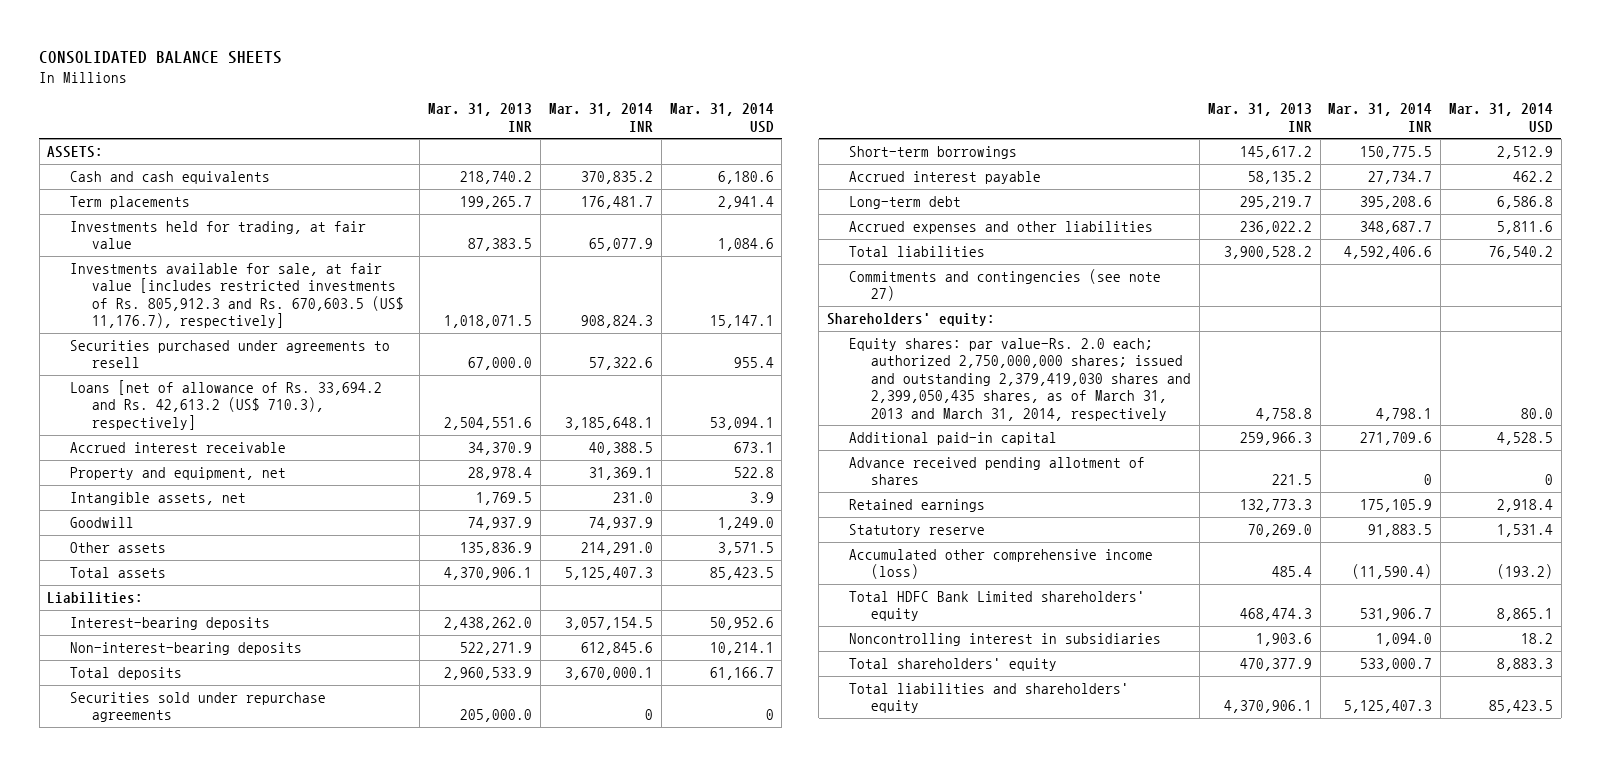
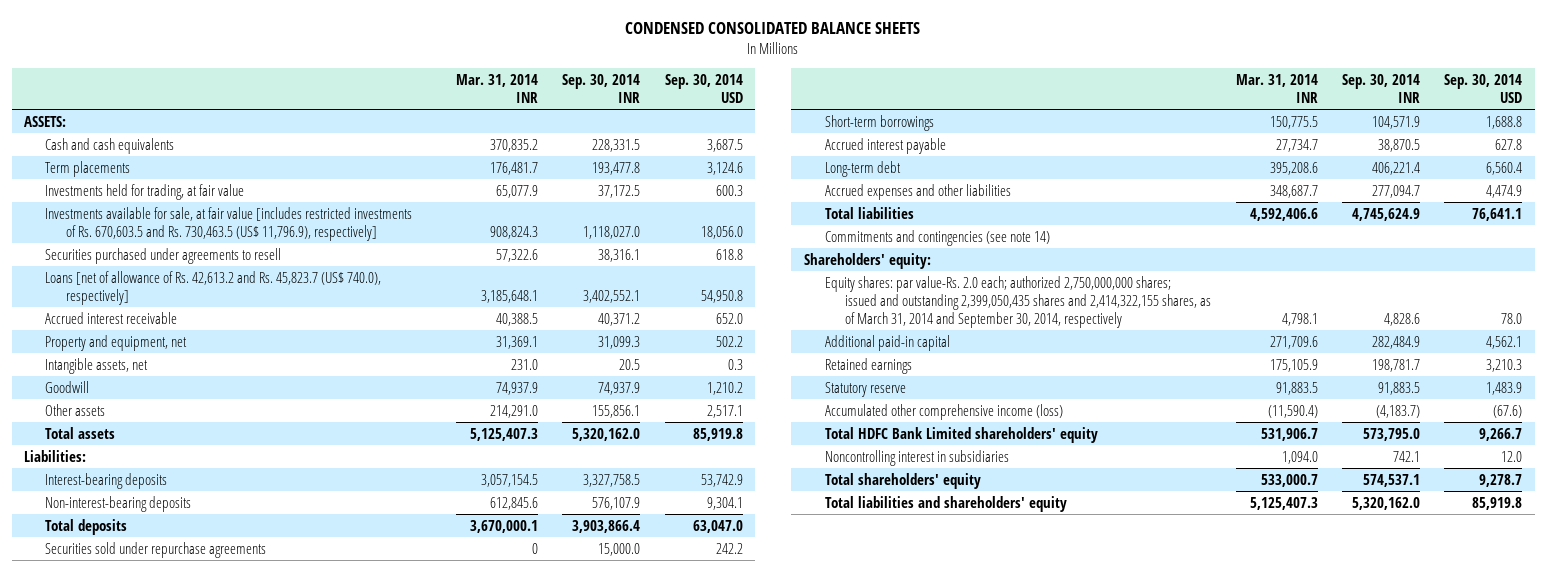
- CONSOLIDATED BALANCE SHEETS
+ CONDENSED CONSOLIDATED BALANCE SHEETS
- | Mar. 31, 2013 INR | Mar. 31, 2014 INR | Mar. 31, 2014 USD
+ | Mar. 31, 2014 INR | Sep. 30, 2014 INR | Sep. 30, 2014 USD
- Investments available for sale, at fair value [includes restricted investments of Rs. 805,912.3 and Rs. 670,603.5 (US$ 11,176.7), respectively] | 1,018,071.5 | 908,824.3 | 15,147.1
+ Investments available for sale, at fair value [includes restricted investments of Rs. 670,603.5 and Rs. 730,463.5 (US$ 11,796.9), respectively] | 908,824.3 | 1,118,027.0 | 18,056.0
- Loans [net of allowance of Rs. 33,694.2 and Rs. 42,613.2 (US$ 710.3), respectively] | 2,504,551.6 | 3,185,648.1 | 53,094.1
+ Loans [net of allowance of Rs. 42,613.2 and Rs. 45,823.7 (US$ 740.0), respectively] | 3,185,648.1 | 3,402,552.1 | 54,950.8
- Commitments and contingencies (see note 27)
+ Commitments and contingencies (see note 14)
- Equity shares: par value-Rs. 2.0 each; authorized 2,750,000,000 shares; issued and outstanding 2,379,419,030 shares and 2,399,050,435 shares, as of March 31, 2013 and March 31, 2014, respectively | 4,758.8 | 4,798.1 | 80.0
+ Equity shares: par value-Rs. 2.0 each; authorized 2,750,000,000 shares; issued and outstanding 2,399,050,435 shares and 2,414,322,155 shares, as of March 31, 2014 and September 30, 2014, respectively | 4,798.1 | 4,828.6 | 78.0
- Advance received pending allotment of shares | 221.5 | 0 | 0

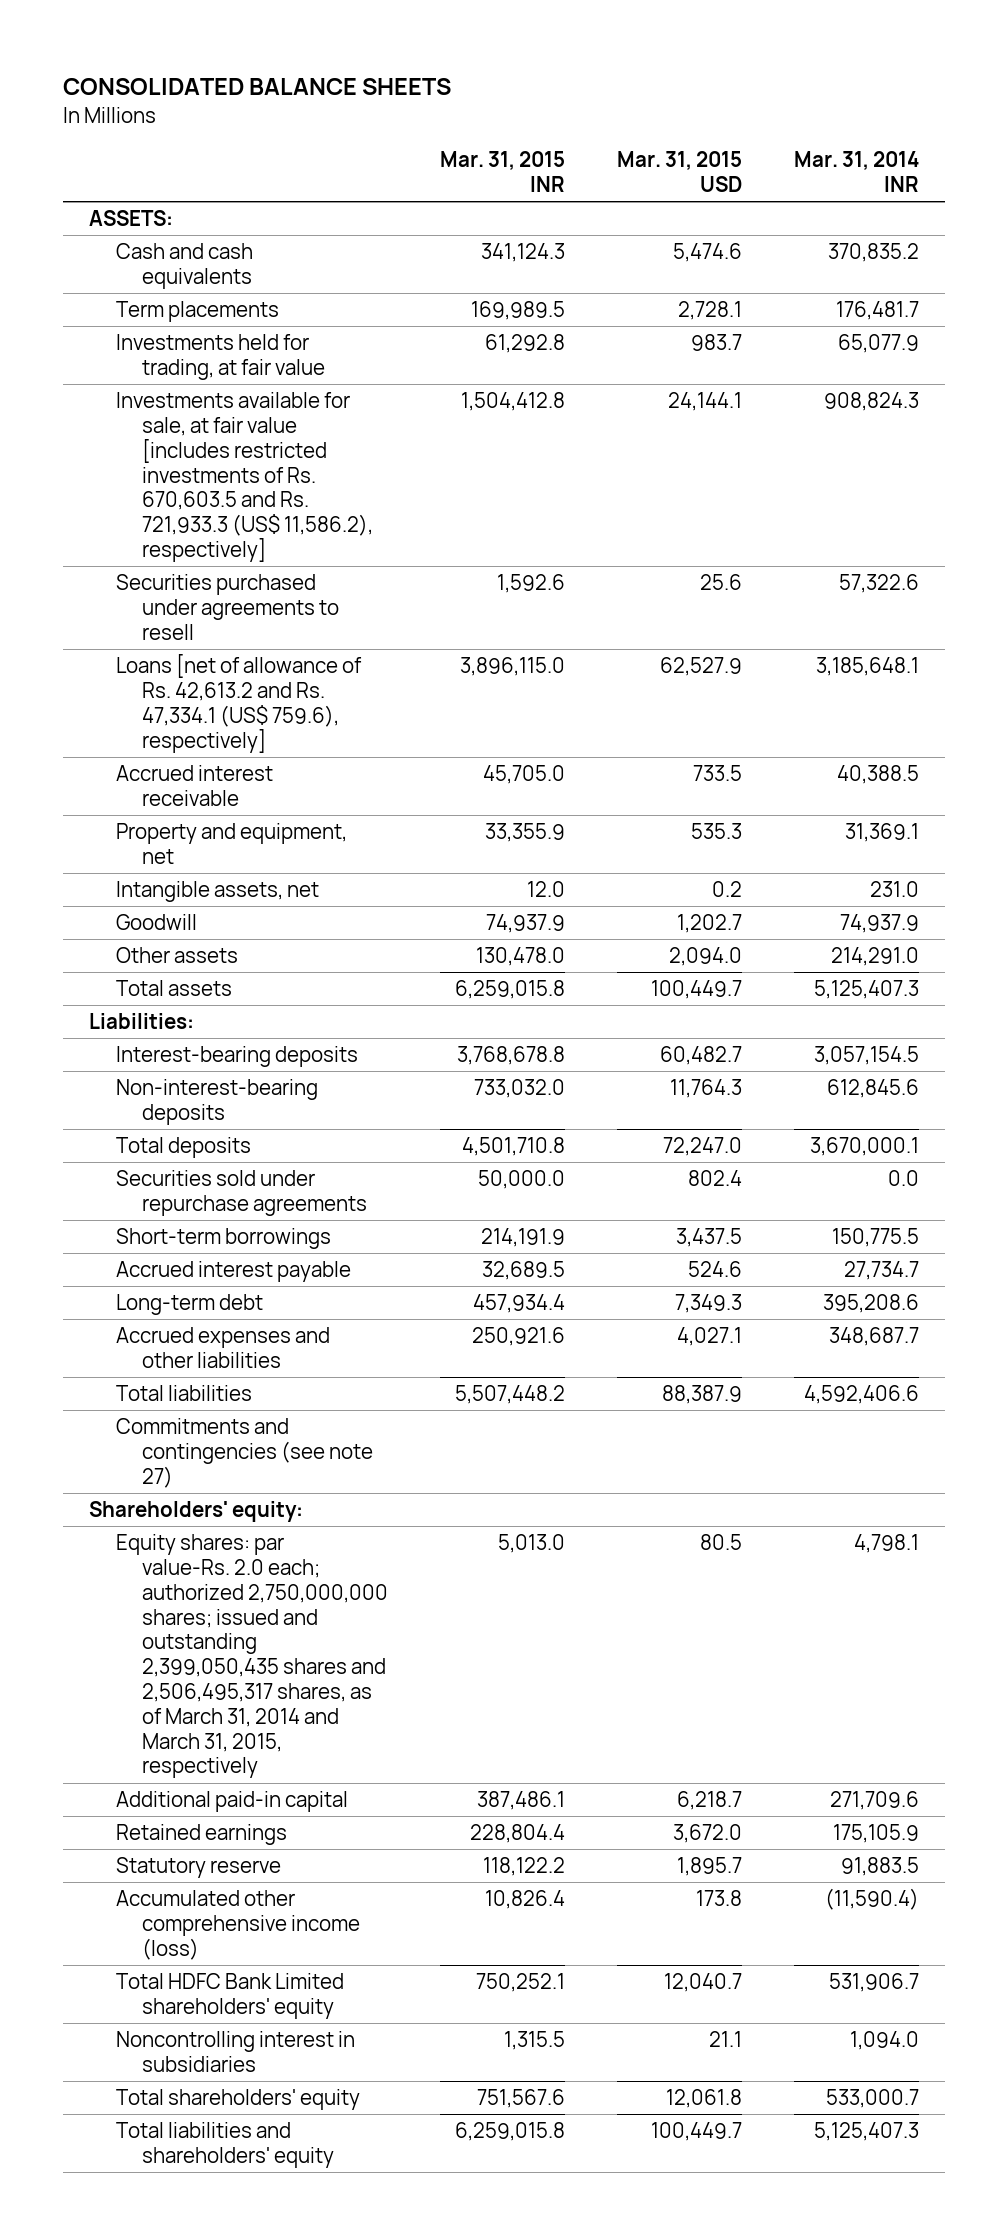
- CONDENSED CONSOLIDATED BALANCE SHEETS
+ CONSOLIDATED BALANCE SHEETS
- | Mar. 31, 2014 INR | Sep. 30, 2014 INR | Sep. 30, 2014 USD
+ | Mar. 31, 2015 INR | Mar. 31, 2015 USD | Mar. 31, 2014 INR
- Investments available for sale, at fair value [includes restricted investments of Rs. 670,603.5 and Rs. 730,463.5 (US$ 11,796.9), respectively] | 908,824.3 | 1,118,027.0 | 18,056.0
+ Investments available for sale, at fair value [includes restricted investments of Rs. 670,603.5 and Rs. 721,933.3 (US$ 11,586.2), respectively] | 1,504,412.8 | 24,144.1 | 908,824.3
- Loans [net of allowance of Rs. 42,613.2 and Rs. 45,823.7 (US$ 740.0), respectively] | 3,185,648.1 | 3,402,552.1 | 54,950.8
+ Loans [net of allowance of Rs. 42,613.2 and Rs. 47,334.1 (US$ 759.6), respectively] | 3,896,115.0 | 62,527.9 | 3,185,648.1
- Securities sold under repurchase agreements | 0 | 15,000.0 | 242.2
+ Securities sold under repurchase agreements | 50,000.0 | 802.4 | 0.0
- Commitments and contingencies (see note 14)
+ Commitments and contingencies (see note 27)
- Equity shares: par value-Rs. 2.0 each; authorized 2,750,000,000 shares; issued and outstanding 2,399,050,435 shares and 2,414,322,155 shares, as of March 31, 2014 and September 30, 2014, respectively | 4,798.1 | 4,828.6 | 78.0
+ Equity shares: par value-Rs. 2.0 each; authorized 2,750,000,000 shares; issued and outstanding 2,399,050,435 shares and 2,506,495,317 shares, as of March 31, 2014 and March 31, 2015, respectively | 5,013.0 | 80.5 | 4,798.1

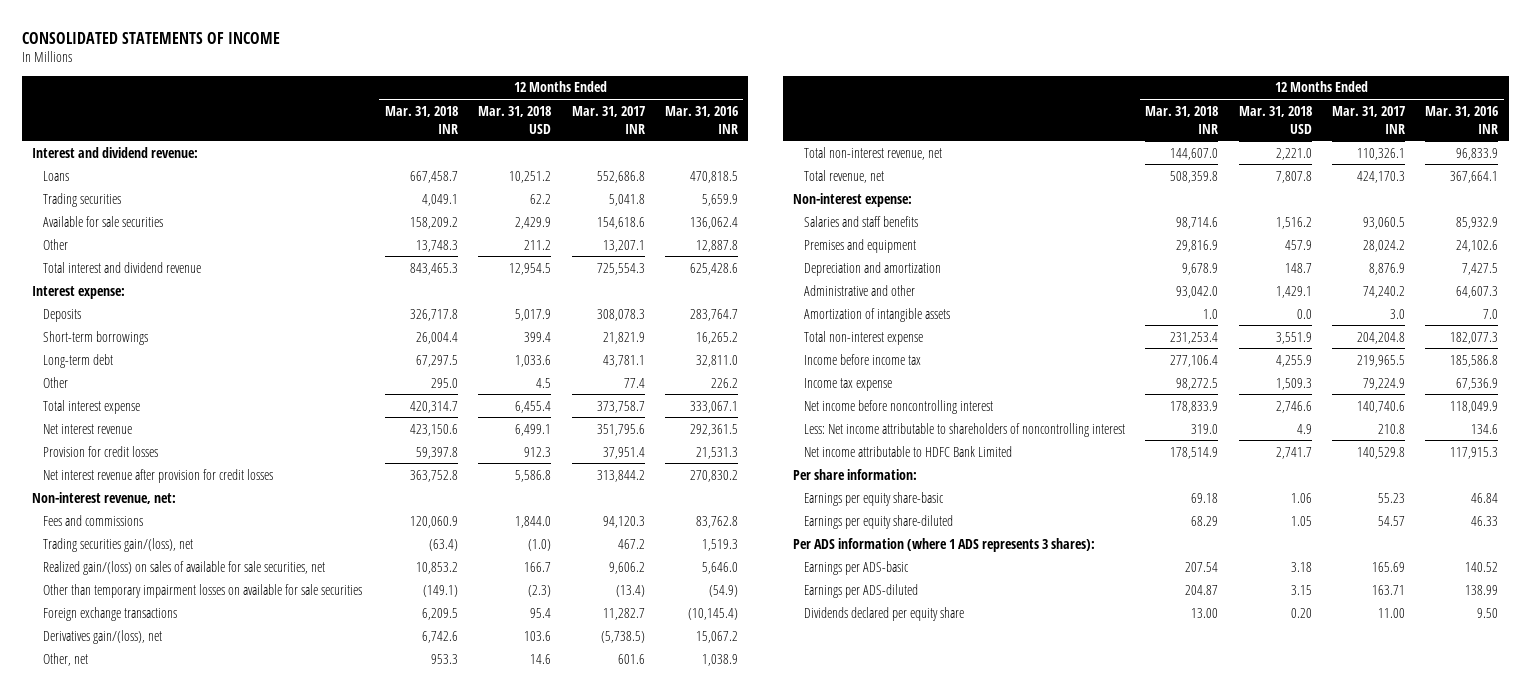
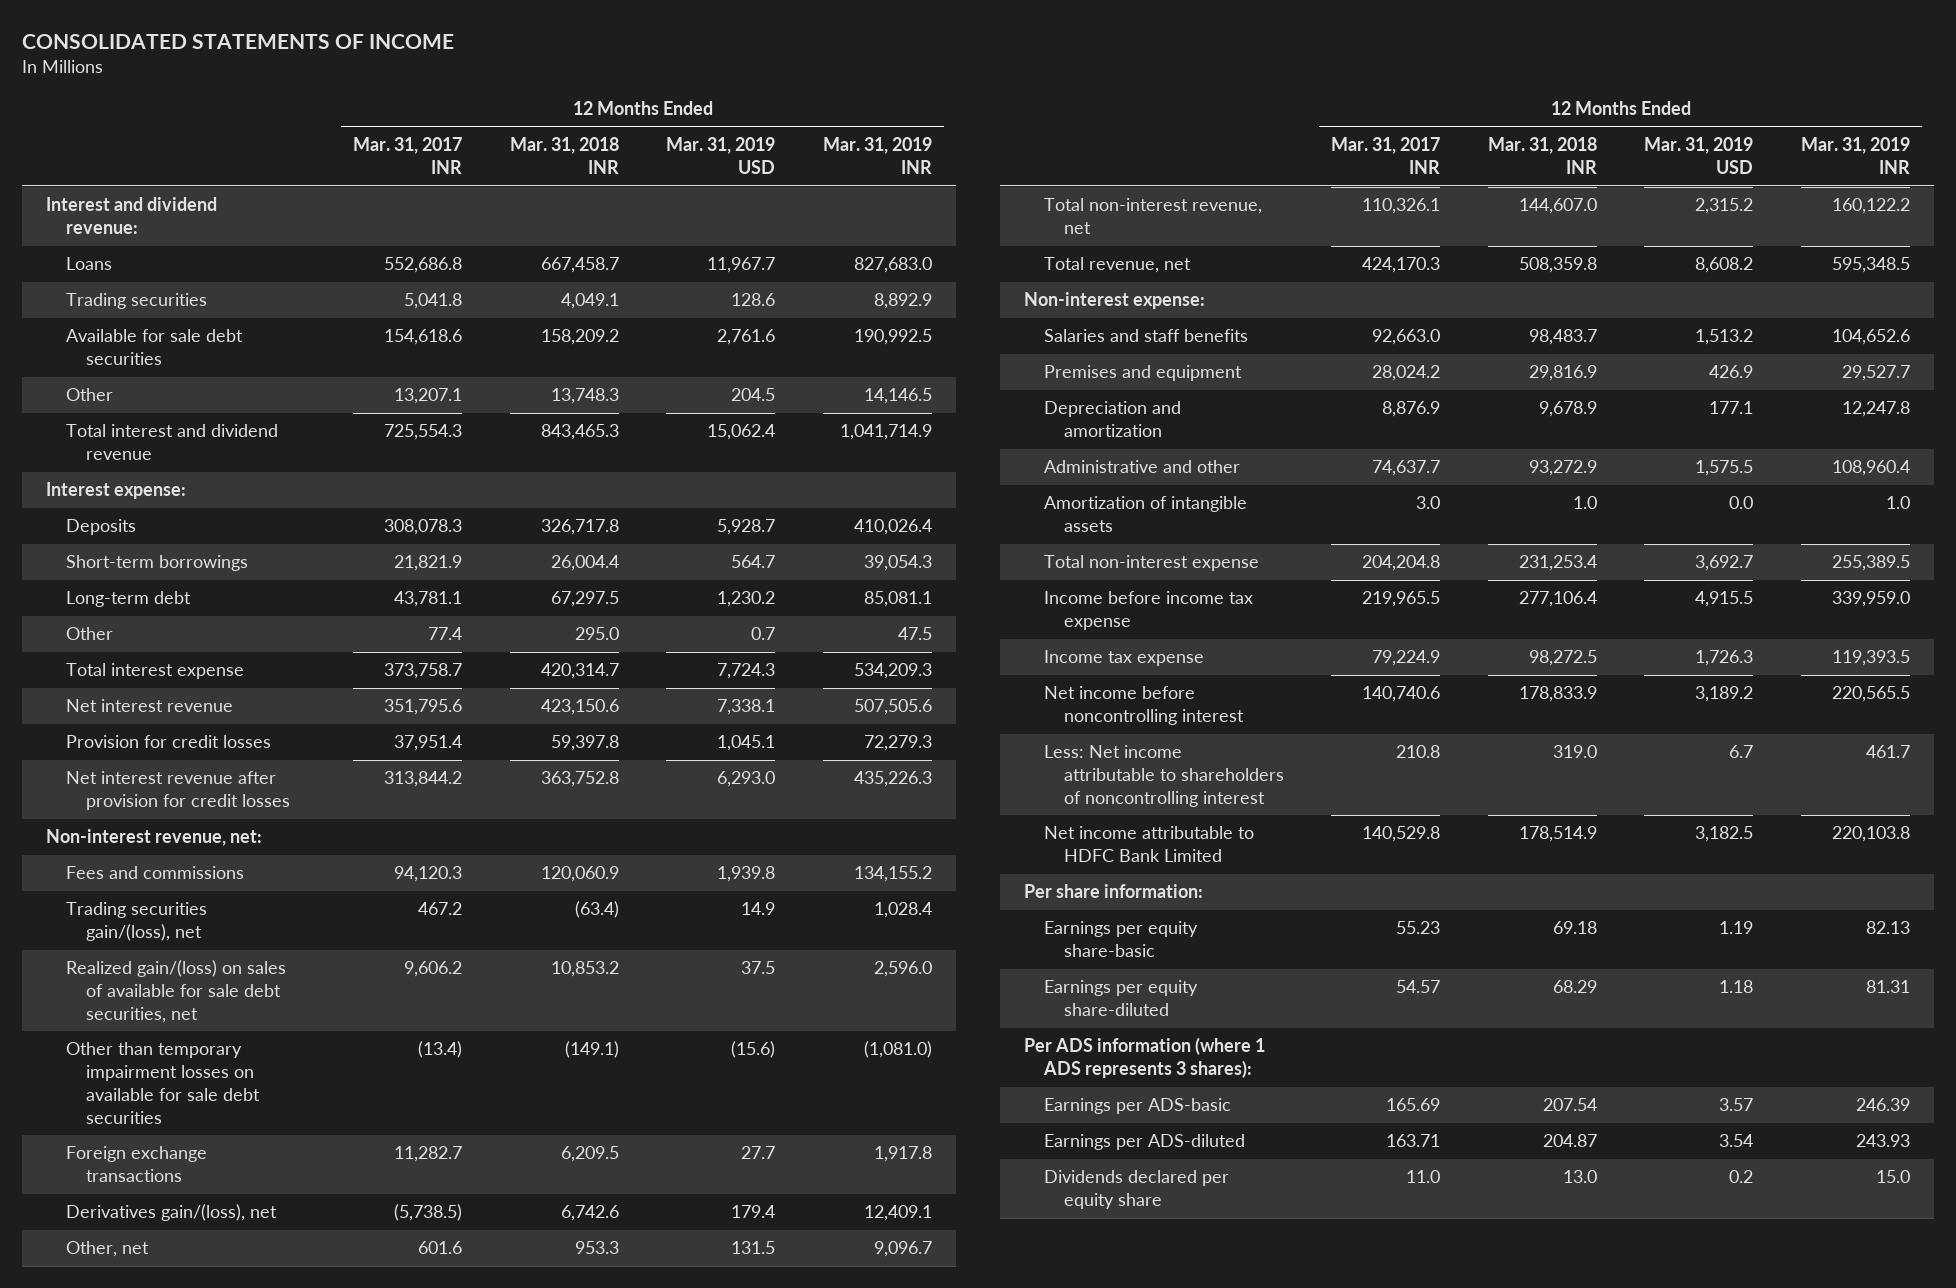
- | 12 Months Ended Mar. 31, 2018 INR | 12 Months Ended Mar. 31, 2018 USD | 12 Months Ended Mar. 31, 2017 INR | 12 Months Ended Mar. 31, 2016 INR
+ | 12 Months Ended Mar. 31, 2017 INR | 12 Months Ended Mar. 31, 2018 INR | 12 Months Ended Mar. 31, 2019 USD | 12 Months Ended Mar. 31, 2019 INR
- Available for sale securities | 158,209.2 | 2,429.9 | 154,618.6 | 136,062.4
+ Available for sale debt securities | 154,618.6 | 158,209.2 | 2,761.6 | 190,992.5
- Realized gain/(loss) on sales of available for sale securities, net | 10,853.2 | 166.7 | 9,606.2 | 5,646.0
- Other than temporary impairment losses on available for sale securities | (149.1) | (2.3) | (13.4) | (54.9)
+ Realized gain/(loss) on sales of available for sale debt securities, net | 9,606.2 | 10,853.2 | 37.5 | 2,596.0
+ Other than temporary impairment losses on available for sale debt securities | (13.4) | (149.1) | (15.6) | (1,081.0)
- Salaries and staff benefits | 98,714.6 | 1,516.2 | 93,060.5 | 85,932.9
+ Salaries and staff benefits | 92,663.0 | 98,483.7 | 1,513.2 | 104,652.6
- Administrative and other | 93,042.0 | 1,429.1 | 74,240.2 | 64,607.3
+ Administrative and other | 74,637.7 | 93,272.9 | 1,575.5 | 108,960.4
- Income before income tax | 277,106.4 | 4,255.9 | 219,965.5 | 185,586.8
+ Income before income tax expense | 219,965.5 | 277,106.4 | 4,915.5 | 339,959.0
- Dividends declared per equity share | 13.00 | 0.20 | 11.00 | 9.50
+ Dividends declared per equity share | 11.0 | 13.0 | 0.2 | 15.0

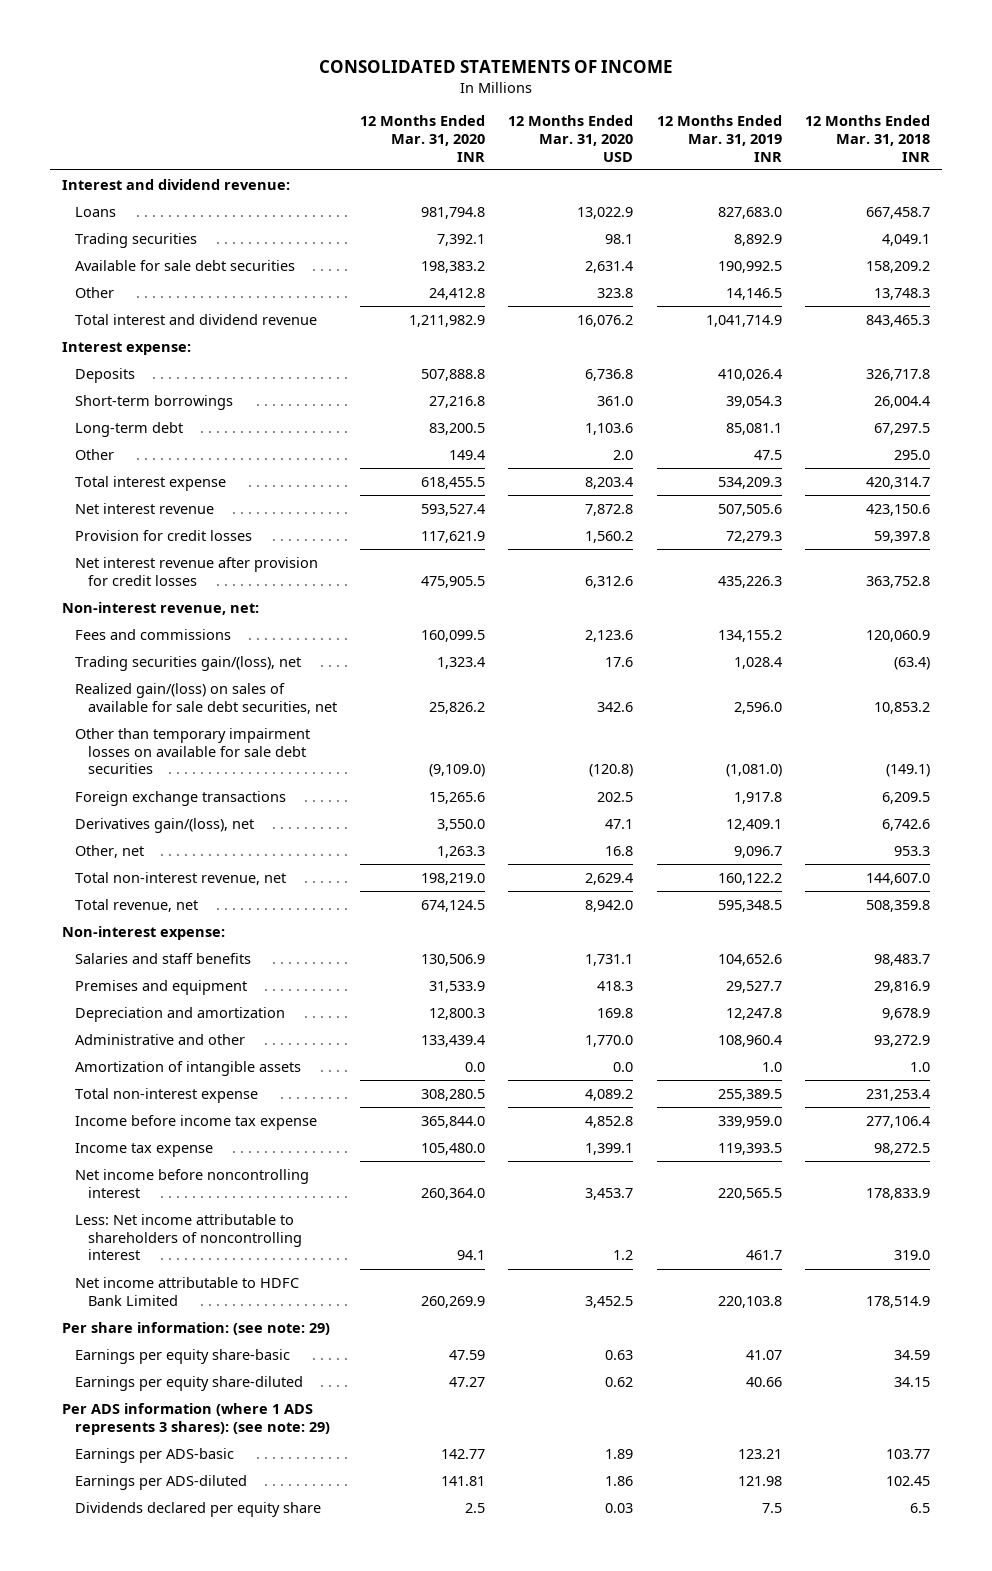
- | 12 Months Ended Mar. 31, 2017 INR | 12 Months Ended Mar. 31, 2018 INR | 12 Months Ended Mar. 31, 2019 USD | 12 Months Ended Mar. 31, 2019 INR
+ | 12 Months Ended Mar. 31, 2020 INR | 12 Months Ended Mar. 31, 2020 USD | 12 Months Ended Mar. 31, 2019 INR | 12 Months Ended Mar. 31, 2018 INR
- Per share information:
- Earnings per equity share-basic | 55.23 | 69.18 | 1.19 | 82.13
- Earnings per equity share-diluted | 54.57 | 68.29 | 1.18 | 81.31
- Per ADS information (where 1 ADS represents 3 shares):
- Earnings per ADS-basic | 165.69 | 207.54 | 3.57 | 246.39
- Earnings per ADS-diluted | 163.71 | 204.87 | 3.54 | 243.93
- Dividends declared per equity share | 11.0 | 13.0 | 0.2 | 15.0
+ Per share information: (see note: 29)
+ Earnings per equity share-basic | 47.59 | 0.63 | 41.07 | 34.59
+ Earnings per equity share-diluted | 47.27 | 0.62 | 40.66 | 34.15
+ Per ADS information (where 1 ADS represents 3 shares): (see note: 29)
+ Earnings per ADS-basic | 142.77 | 1.89 | 123.21 | 103.77
+ Earnings per ADS-diluted | 141.81 | 1.86 | 121.98 | 102.45
+ Dividends declared per equity share | 2.5 | 0.03 | 7.5 | 6.5

